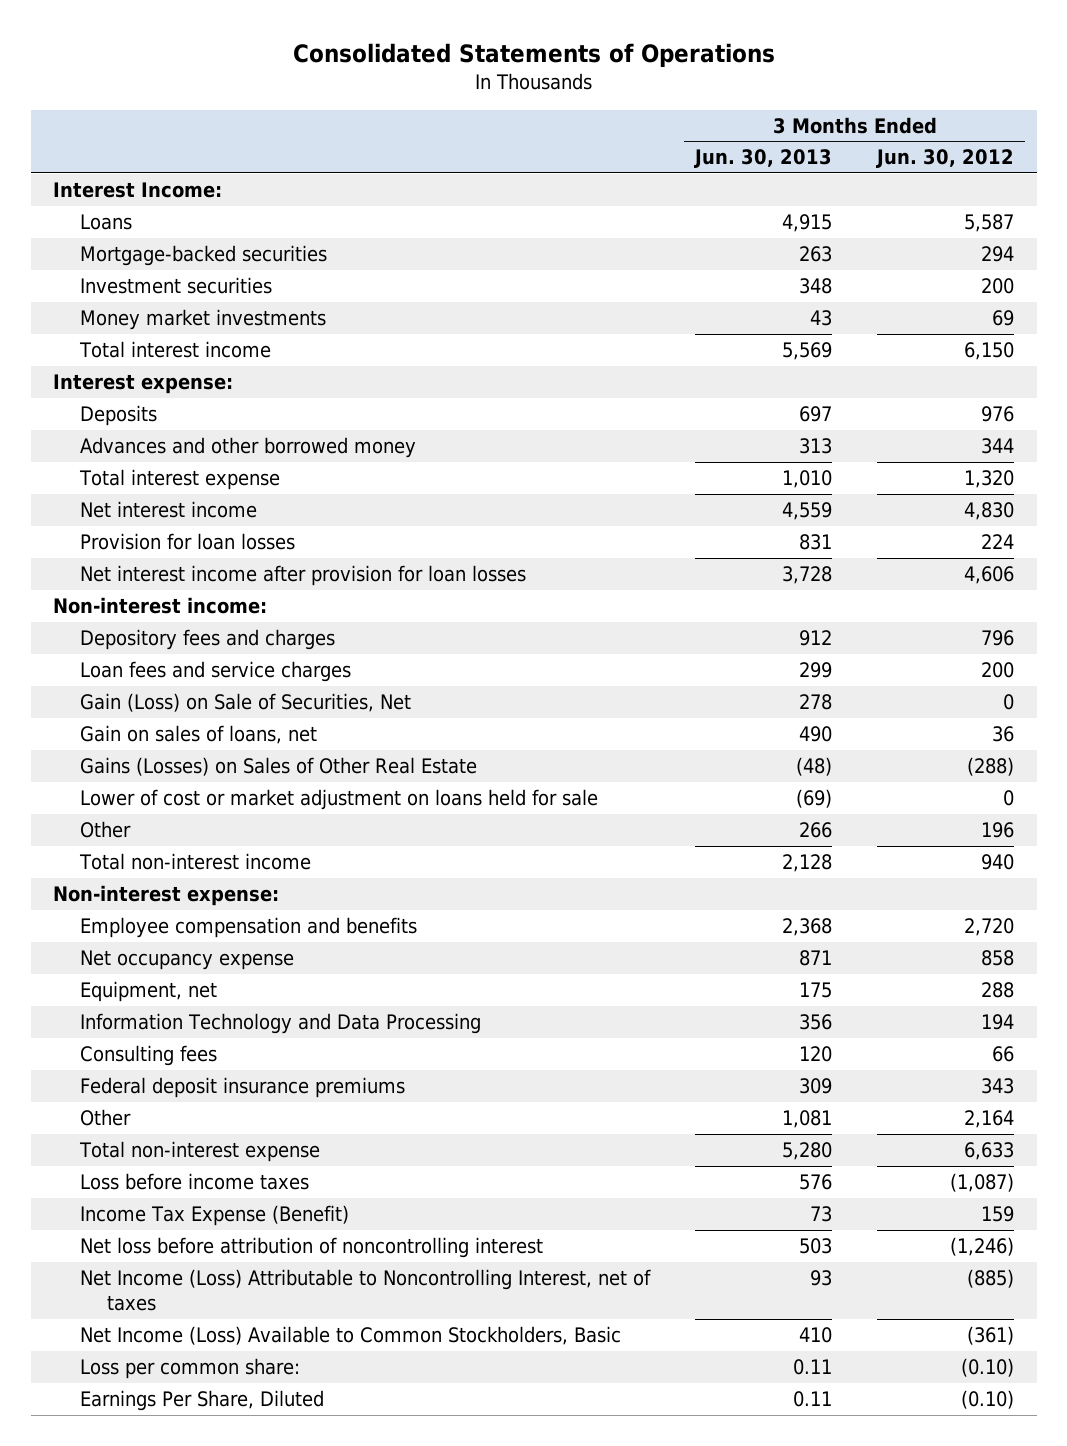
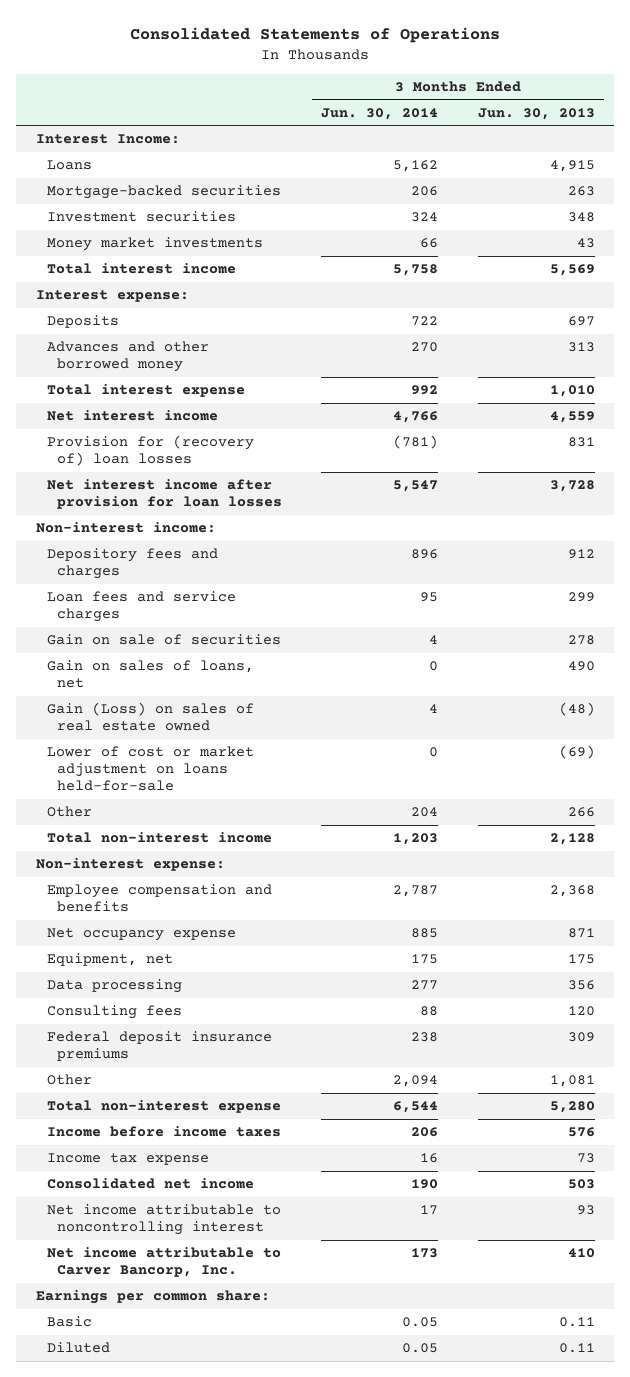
- | 3 Months Ended Jun. 30, 2013 | 3 Months Ended Jun. 30, 2012
+ | 3 Months Ended Jun. 30, 2014 | 3 Months Ended Jun. 30, 2013
- Provision for loan losses | 831 | 224
+ Provision for (recovery of) loan losses | (781) | 831
- Gain (Loss) on Sale of Securities, Net | 278 | 0
+ Gain on sale of securities | 4 | 278
- Gains (Losses) on Sales of Other Real Estate | (48) | (288)
- Lower of cost or market adjustment on loans held for sale | (69) | 0
+ Gain (Loss) on sales of real estate owned | 4 | (48)
+ Lower of cost or market adjustment on loans held-for-sale | 0 | (69)
- Information Technology and Data Processing | 356 | 194
+ Data processing | 277 | 356
- Loss before income taxes | 576 | (1,087)
- Income Tax Expense (Benefit) | 73 | 159
- Net loss before attribution of noncontrolling interest | 503 | (1,246)
- Net Income (Loss) Attributable to Noncontrolling Interest, net of taxes | 93 | (885)
- Net Income (Loss) Available to Common Stockholders, Basic | 410 | (361)
- Loss per common share: | 0.11 | (0.10)
- Earnings Per Share, Diluted | 0.11 | (0.10)
+ Income before income taxes | 206 | 576
+ Income tax expense | 16 | 73
+ Consolidated net income | 190 | 503
+ Net income attributable to noncontrolling interest | 17 | 93
+ Net income attributable to Carver Bancorp, Inc. | 173 | 410
+ Earnings per common share:
+ Basic | 0.05 | 0.11
+ Diluted | 0.05 | 0.11

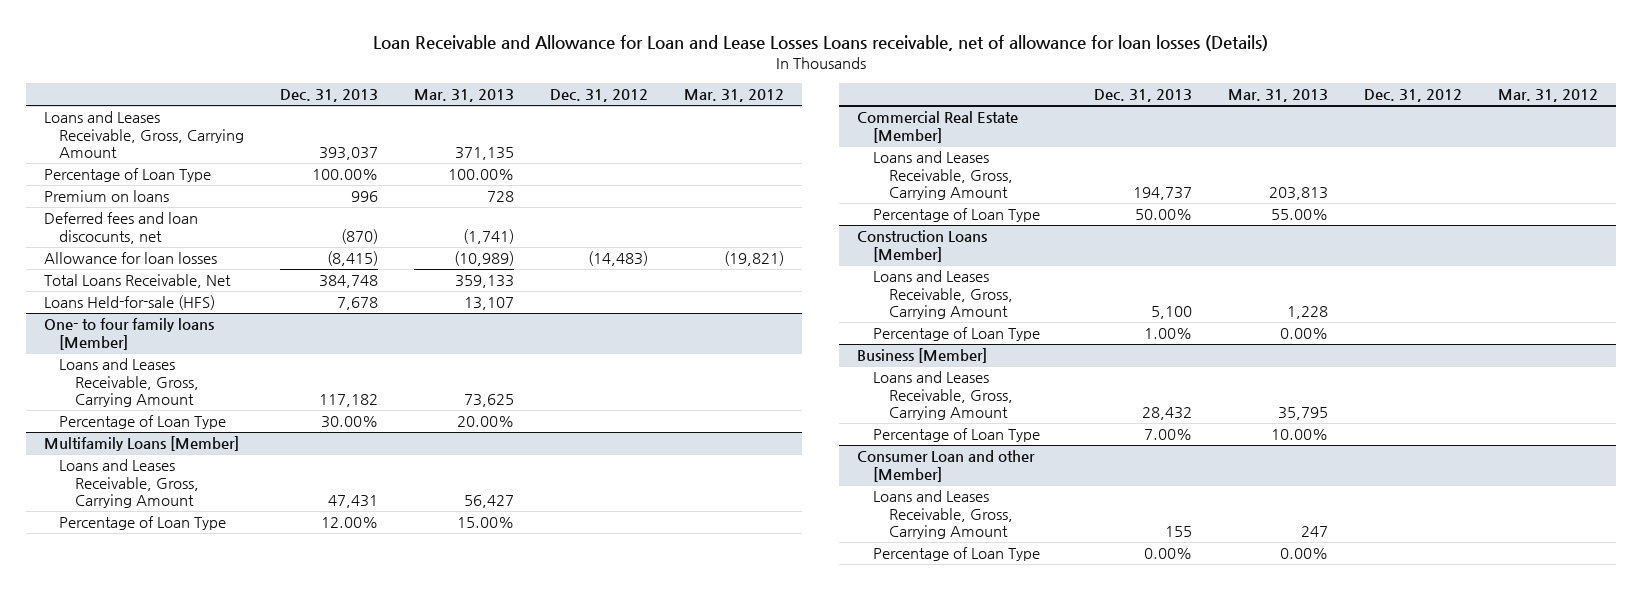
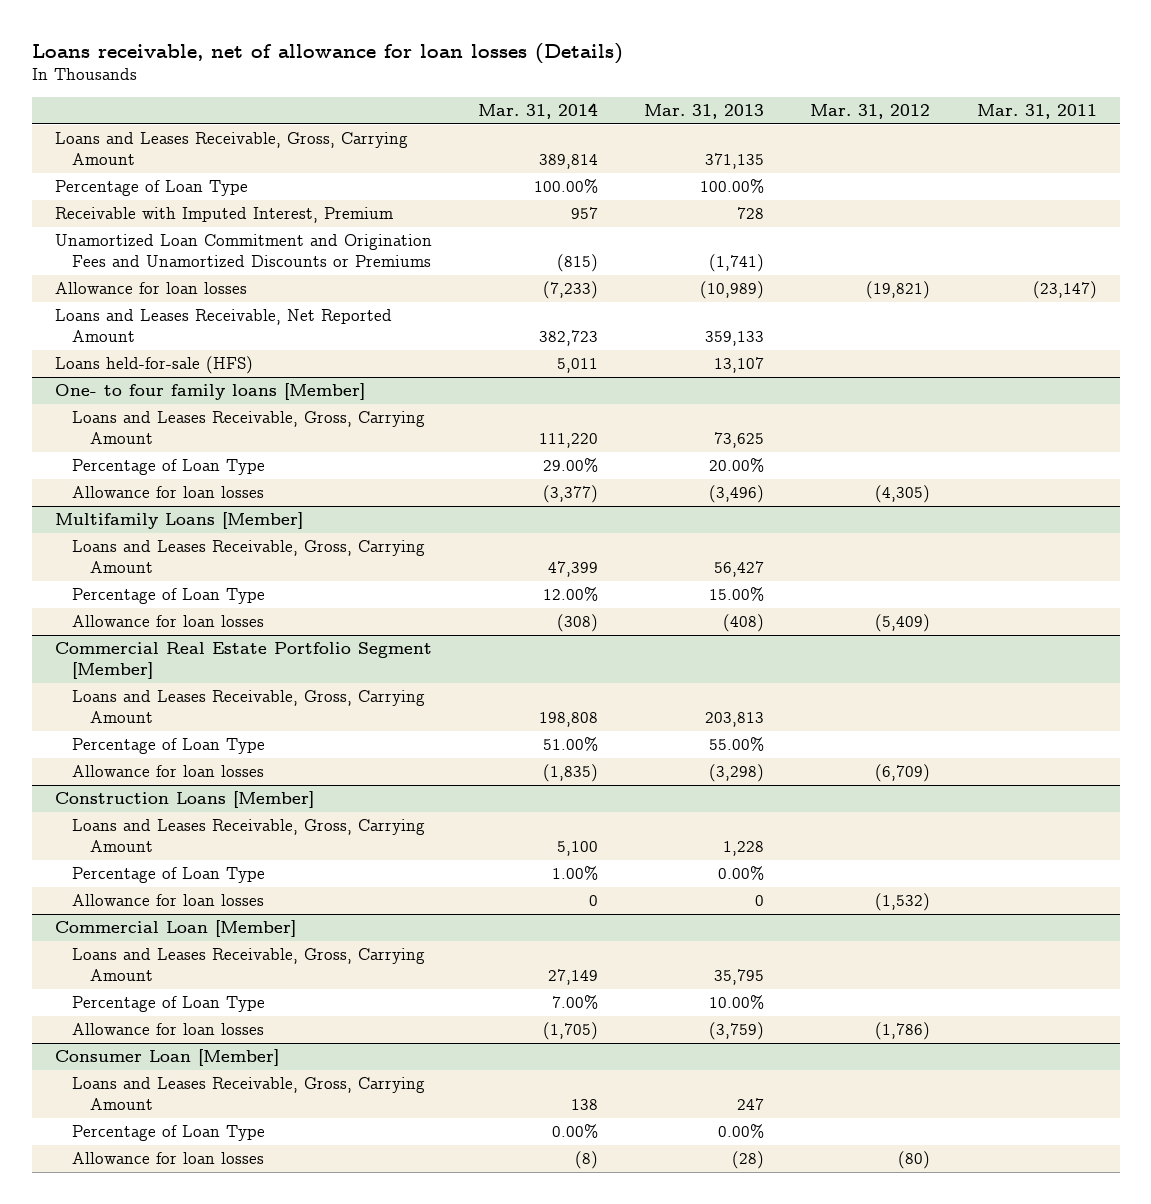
- Loan Receivable and Allowance for Loan and Lease Losses Loans receivable, net of allowance for loan losses (Details)
+ Loans receivable, net of allowance for loan losses (Details)
- | Dec. 31, 2013 | Mar. 31, 2013 | Dec. 31, 2012 | Mar. 31, 2012
+ | Mar. 31, 2014 | Mar. 31, 2013 | Mar. 31, 2012 | Mar. 31, 2011
- Premium on loans | 996 | 728 | |
- Deferred fees and loan discocunts, net | (870) | (1,741) | |
+ Receivable with Imputed Interest, Premium | 957 | 728 | |
+ Unamortized Loan Commitment and Origination Fees and Unamortized Discounts or Premiums | (815) | (1,741) | |
- Total Loans Receivable, Net | 384,748 | 359,133 | |
- Loans Held-for-sale (HFS) | 7,678 | 13,107 | |
+ Loans and Leases Receivable, Net Reported Amount | 382,723 | 359,133 | |
+ Loans held-for-sale (HFS) | 5,011 | 13,107 | |
@ One- to four family loans [Member]
+ Allowance for loan losses | (3,377) | (3,496) | (4,305) |
- Commercial Real Estate [Member]
@ Multifamily Loans [Member]
+ Allowance for loan losses | (308) | (408) | (5,409) |
+ Commercial Real Estate Portfolio Segment [Member]
+ Allowance for loan losses | (1,835) | (3,298) | (6,709) |
- Business [Member]
@ Construction Loans [Member]
+ Allowance for loan losses | 0 | 0 | (1,532) |
+ Commercial Loan [Member]
- Consumer Loan and other [Member]
+ Allowance for loan losses | (1,705) | (3,759) | (1,786) |
+ Consumer Loan [Member]
+ Allowance for loan losses | (8) | (28) | (80) |

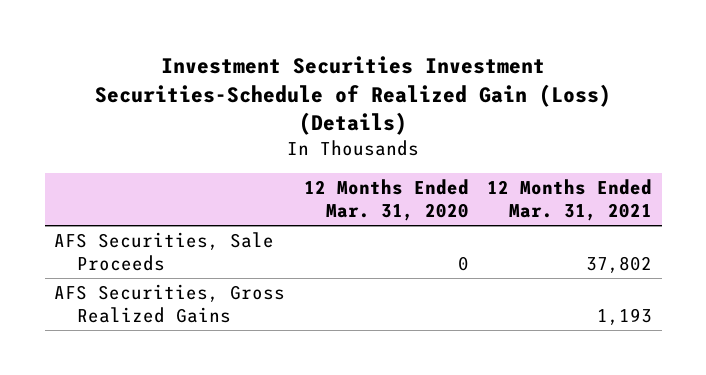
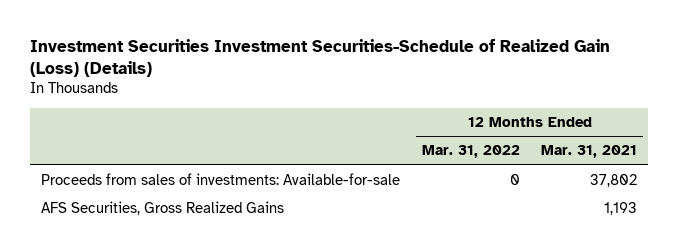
- | 12 Months Ended Mar. 31, 2020 | 12 Months Ended Mar. 31, 2021
+ | 12 Months Ended Mar. 31, 2022 | 12 Months Ended Mar. 31, 2021
- AFS Securities, Sale Proceeds | 0 | 37,802
+ Proceeds from sales of investments: Available-for-sale | 0 | 37,802

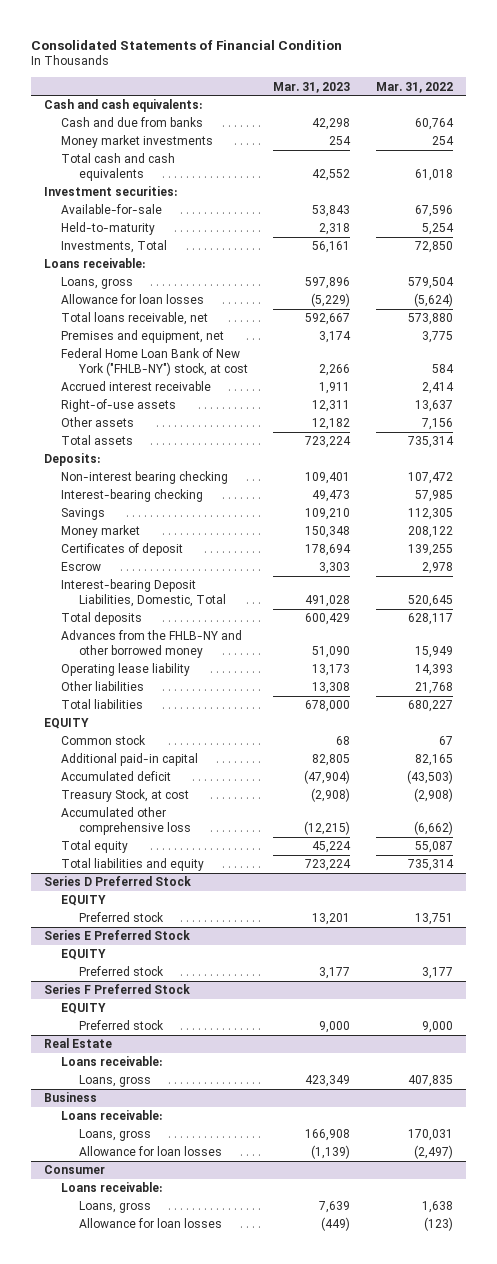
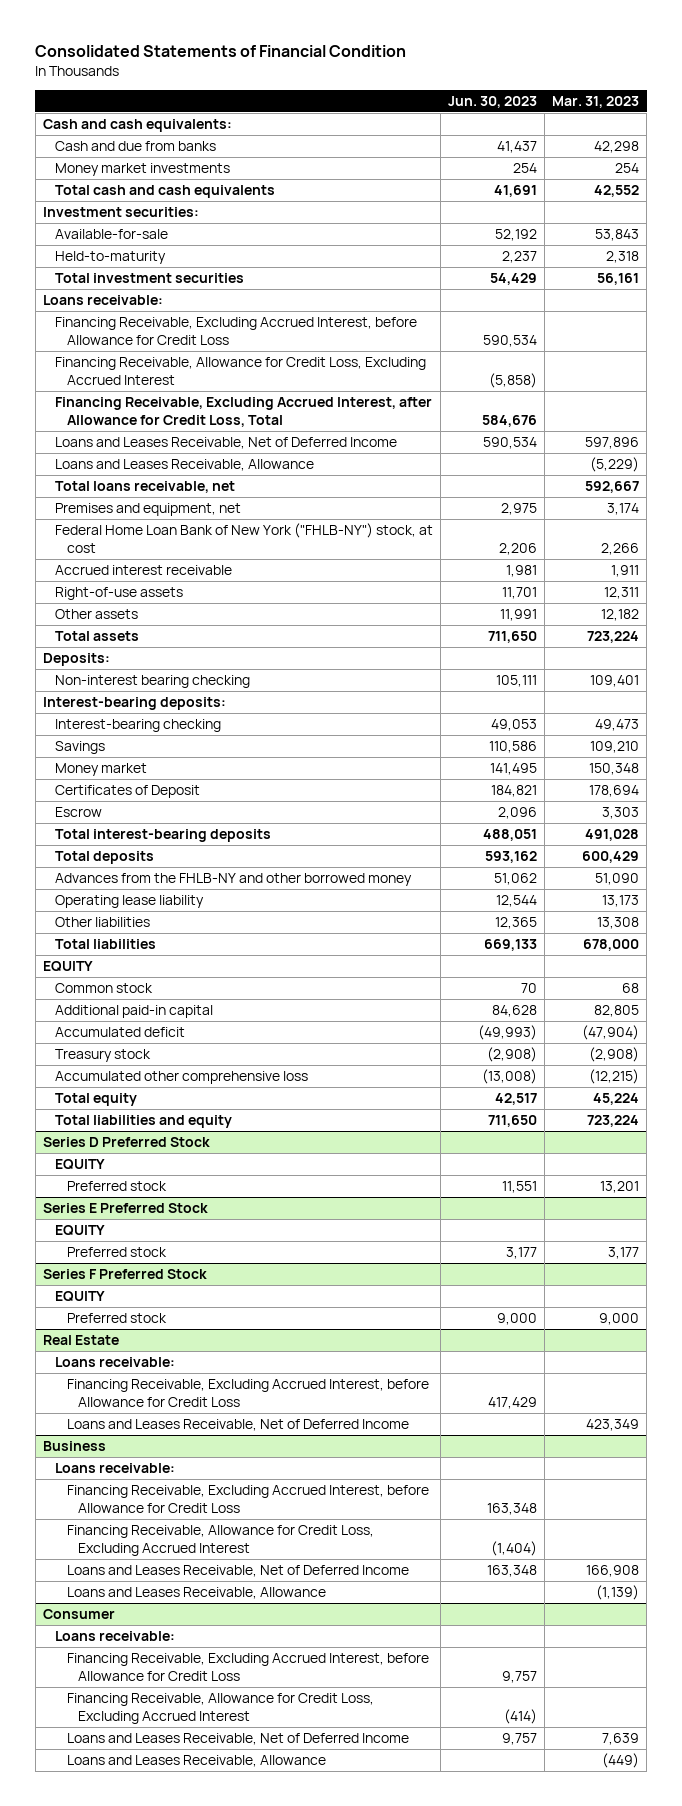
- | Mar. 31, 2023 | Mar. 31, 2022
+ | Jun. 30, 2023 | Mar. 31, 2023
- Investments, Total | 56,161 | 72,850
+ Total investment securities | 54,429 | 56,161
- Loans, gross | 597,896 | 579,504
- Allowance for loan losses | (5,229) | (5,624)
+ Financing Receivable, Excluding Accrued Interest, before Allowance for Credit Loss | 590,534 |
+ Financing Receivable, Allowance for Credit Loss, Excluding Accrued Interest | (5,858) |
+ Financing Receivable, Excluding Accrued Interest, after Allowance for Credit Loss, Total | 584,676 |
+ Loans and Leases Receivable, Net of Deferred Income | 590,534 | 597,896
+ Loans and Leases Receivable, Allowance | | (5,229)
+ Interest-bearing deposits:
- Certificates of deposit | 178,694 | 139,255
+ Certificates of Deposit | 184,821 | 178,694
- Interest-bearing Deposit Liabilities, Domestic, Total | 491,028 | 520,645
+ Total interest-bearing deposits | 488,051 | 491,028
- Treasury Stock, at cost | (2,908) | (2,908)
+ Treasury stock | (2,908) | (2,908)
@ Real Estate
- Loans, gross | 423,349 | 407,835
+ Financing Receivable, Excluding Accrued Interest, before Allowance for Credit Loss | 417,429 |
+ Loans and Leases Receivable, Net of Deferred Income | | 423,349
@ Business
- Loans, gross | 166,908 | 170,031
- Allowance for loan losses | (1,139) | (2,497)
+ Financing Receivable, Excluding Accrued Interest, before Allowance for Credit Loss | 163,348 |
+ Financing Receivable, Allowance for Credit Loss, Excluding Accrued Interest | (1,404) |
+ Loans and Leases Receivable, Net of Deferred Income | 163,348 | 166,908
+ Loans and Leases Receivable, Allowance | | (1,139)
@ Consumer
- Loans, gross | 7,639 | 1,638
- Allowance for loan losses | (449) | (123)
+ Financing Receivable, Excluding Accrued Interest, before Allowance for Credit Loss | 9,757 |
+ Financing Receivable, Allowance for Credit Loss, Excluding Accrued Interest | (414) |
+ Loans and Leases Receivable, Net of Deferred Income | 9,757 | 7,639
+ Loans and Leases Receivable, Allowance | | (449)

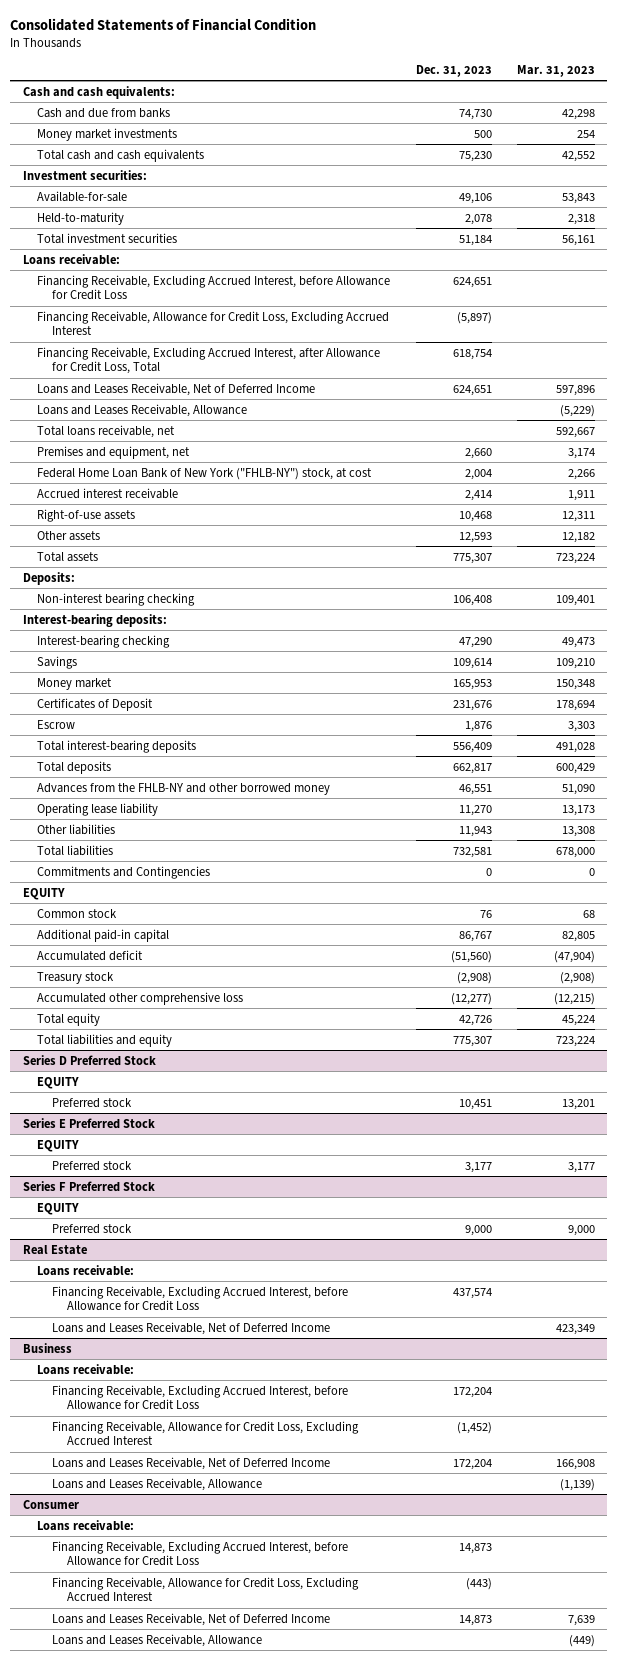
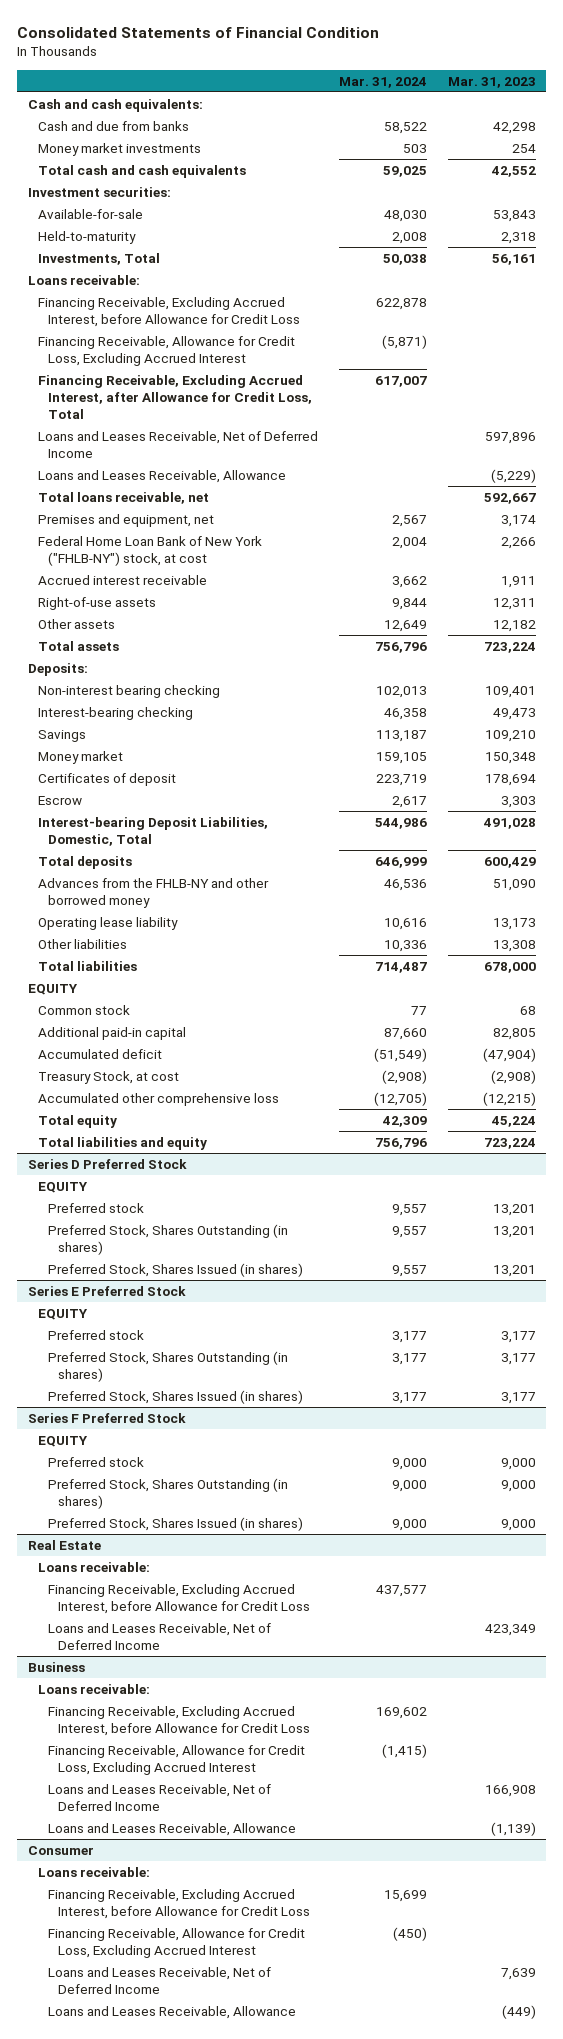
- | Dec. 31, 2023 | Mar. 31, 2023
+ | Mar. 31, 2024 | Mar. 31, 2023
- Total investment securities | 51,184 | 56,161
+ Investments, Total | 50,038 | 56,161
- Interest-bearing deposits:
- Certificates of Deposit | 231,676 | 178,694
+ Certificates of deposit | 223,719 | 178,694
- Total interest-bearing deposits | 556,409 | 491,028
+ Interest-bearing Deposit Liabilities, Domestic, Total | 544,986 | 491,028
- Commitments and Contingencies | 0 | 0
- Treasury stock | (2,908) | (2,908)
+ Treasury Stock, at cost | (2,908) | (2,908)
@ Series D Preferred Stock
+ Preferred Stock, Shares Outstanding (in shares) | 9,557 | 13,201
+ Preferred Stock, Shares Issued (in shares) | 9,557 | 13,201
@ Series E Preferred Stock
+ Preferred Stock, Shares Outstanding (in shares) | 3,177 | 3,177
+ Preferred Stock, Shares Issued (in shares) | 3,177 | 3,177
@ Series F Preferred Stock
+ Preferred Stock, Shares Outstanding (in shares) | 9,000 | 9,000
+ Preferred Stock, Shares Issued (in shares) | 9,000 | 9,000

